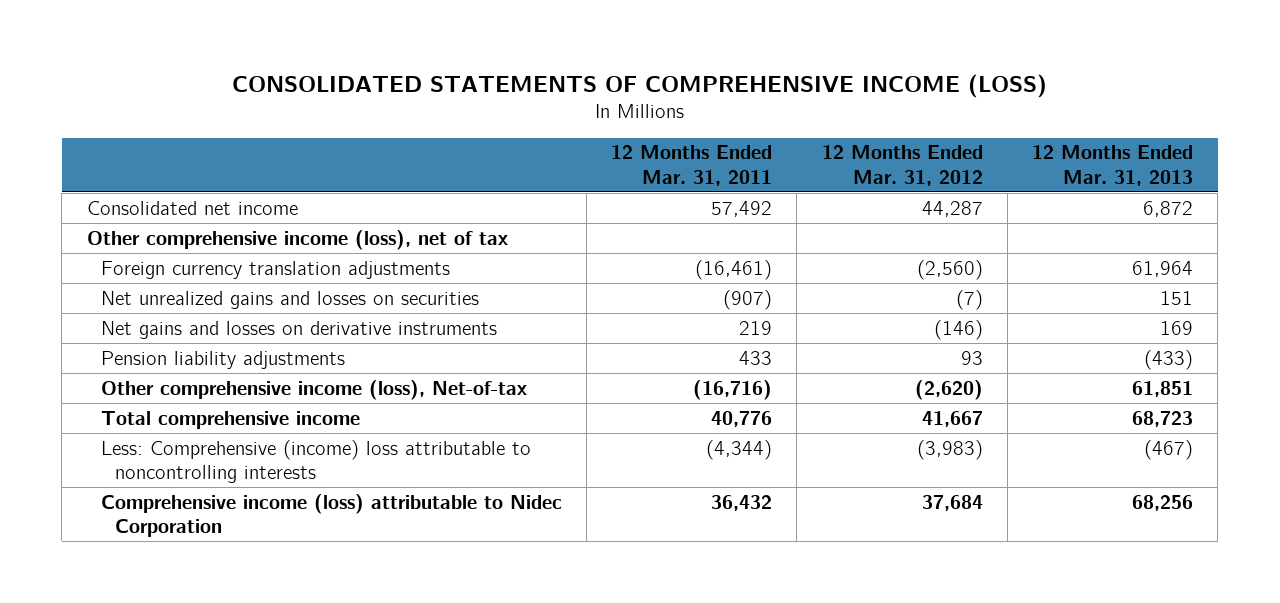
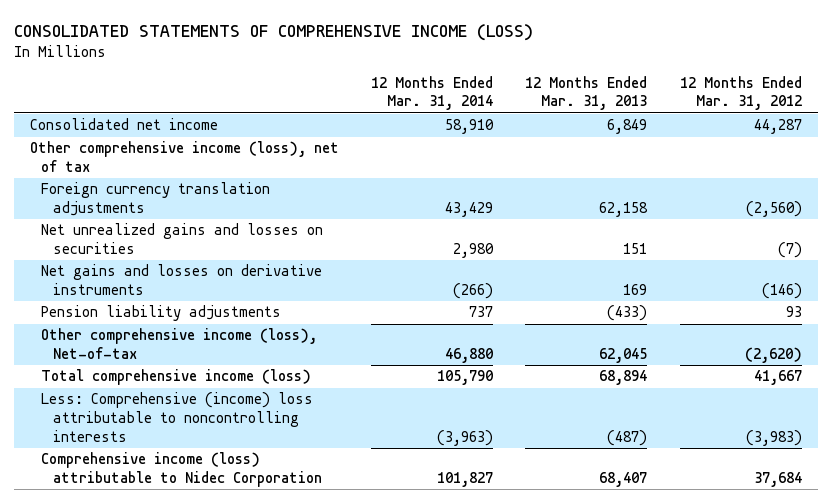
- | 12 Months Ended Mar. 31, 2011 | 12 Months Ended Mar. 31, 2012 | 12 Months Ended Mar. 31, 2013
+ | 12 Months Ended Mar. 31, 2014 | 12 Months Ended Mar. 31, 2013 | 12 Months Ended Mar. 31, 2012
- Consolidated net income | 57,492 | 44,287 | 6,872
+ Consolidated net income | 58,910 | 6,849 | 44,287
- Foreign currency translation adjustments | (16,461) | (2,560) | 61,964
+ Foreign currency translation adjustments | 43,429 | 62,158 | (2,560)
- Other comprehensive income (loss), Net-of-tax | (16,716) | (2,620) | 61,851
- Total comprehensive income | 40,776 | 41,667 | 68,723
- Less: Comprehensive (income) loss attributable to noncontrolling interests | (4,344) | (3,983) | (467)
- Comprehensive income (loss) attributable to Nidec Corporation | 36,432 | 37,684 | 68,256
+ Other comprehensive income (loss), Net-of-tax | 46,880 | 62,045 | (2,620)
+ Total comprehensive income (loss) | 105,790 | 68,894 | 41,667
+ Less: Comprehensive (income) loss attributable to noncontrolling interests | (3,963) | (487) | (3,983)
+ Comprehensive income (loss) attributable to Nidec Corporation | 101,827 | 68,407 | 37,684

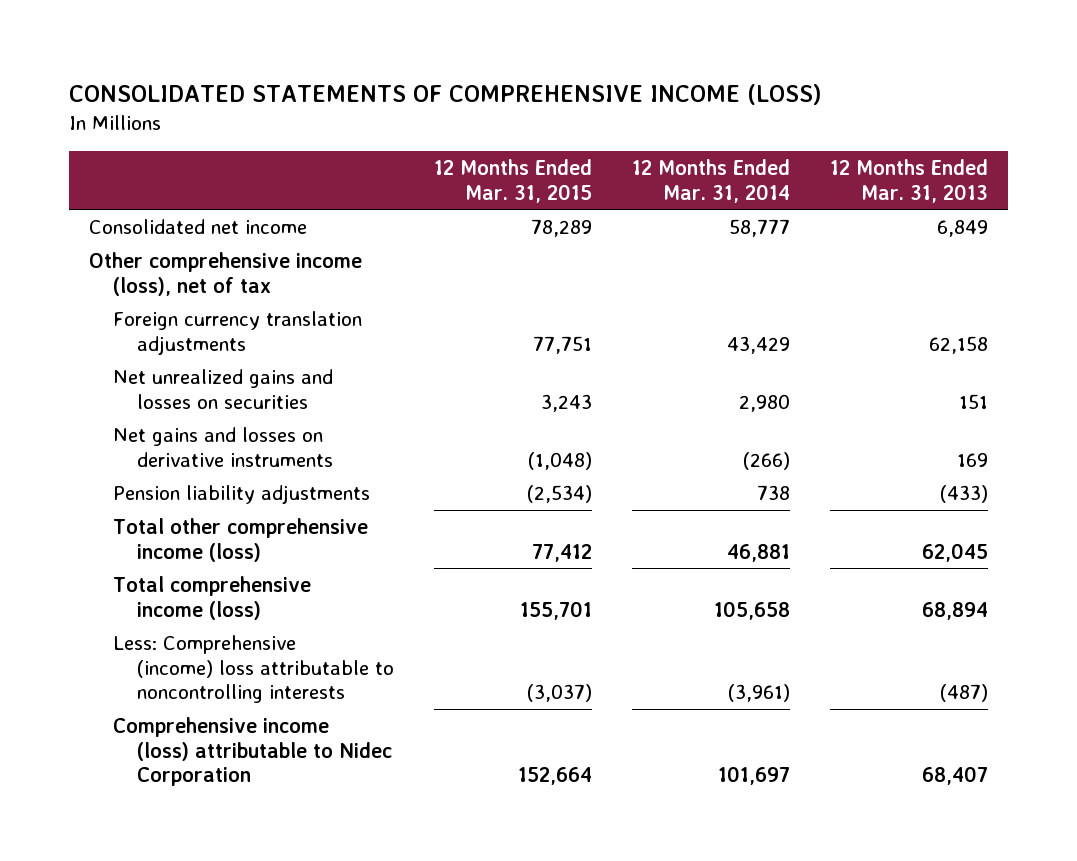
- | 12 Months Ended Mar. 31, 2014 | 12 Months Ended Mar. 31, 2013 | 12 Months Ended Mar. 31, 2012
+ | 12 Months Ended Mar. 31, 2015 | 12 Months Ended Mar. 31, 2014 | 12 Months Ended Mar. 31, 2013
- Consolidated net income | 58,910 | 6,849 | 44,287
+ Consolidated net income | 78,289 | 58,777 | 6,849
- Pension liability adjustments | 737 | (433) | 93
- Other comprehensive income (loss), Net-of-tax | 46,880 | 62,045 | (2,620)
- Total comprehensive income (loss) | 105,790 | 68,894 | 41,667
- Less: Comprehensive (income) loss attributable to noncontrolling interests | (3,963) | (487) | (3,983)
- Comprehensive income (loss) attributable to Nidec Corporation | 101,827 | 68,407 | 37,684
+ Pension liability adjustments | (2,534) | 738 | (433)
+ Total other comprehensive income (loss) | 77,412 | 46,881 | 62,045
+ Total comprehensive income (loss) | 155,701 | 105,658 | 68,894
+ Less: Comprehensive (income) loss attributable to noncontrolling interests | (3,037) | (3,961) | (487)
+ Comprehensive income (loss) attributable to Nidec Corporation | 152,664 | 101,697 | 68,407

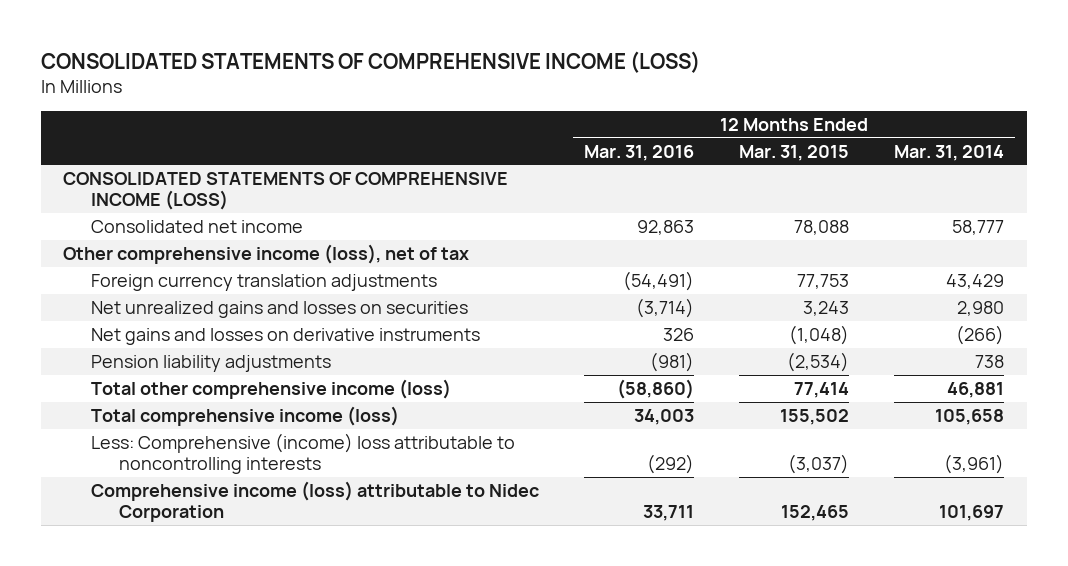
- | 12 Months Ended Mar. 31, 2015 | 12 Months Ended Mar. 31, 2014 | 12 Months Ended Mar. 31, 2013
+ | 12 Months Ended Mar. 31, 2016 | 12 Months Ended Mar. 31, 2015 | 12 Months Ended Mar. 31, 2014
- Consolidated net income | 78,289 | 58,777 | 6,849
+ CONSOLIDATED STATEMENTS OF COMPREHENSIVE INCOME (LOSS)
+ Consolidated net income | 92,863 | 78,088 | 58,777
- Foreign currency translation adjustments | 77,751 | 43,429 | 62,158
+ Foreign currency translation adjustments | (54,491) | 77,753 | 43,429
- Total other comprehensive income (loss) | 77,412 | 46,881 | 62,045
- Total comprehensive income (loss) | 155,701 | 105,658 | 68,894
+ Total other comprehensive income (loss) | (58,860) | 77,414 | 46,881
+ Total comprehensive income (loss) | 34,003 | 155,502 | 105,658
- Comprehensive income (loss) attributable to Nidec Corporation | 152,664 | 101,697 | 68,407
+ Comprehensive income (loss) attributable to Nidec Corporation | 33,711 | 152,465 | 101,697

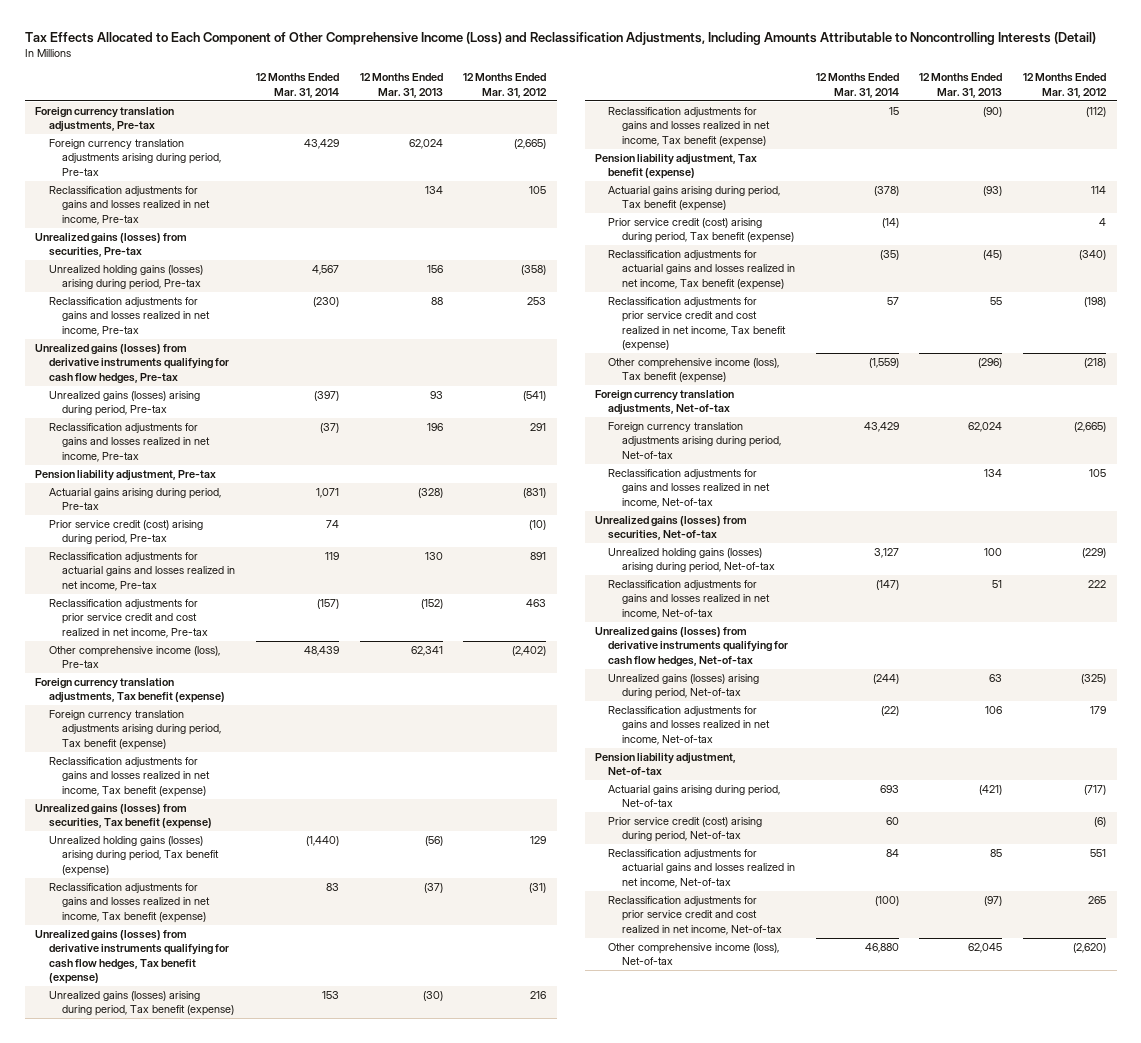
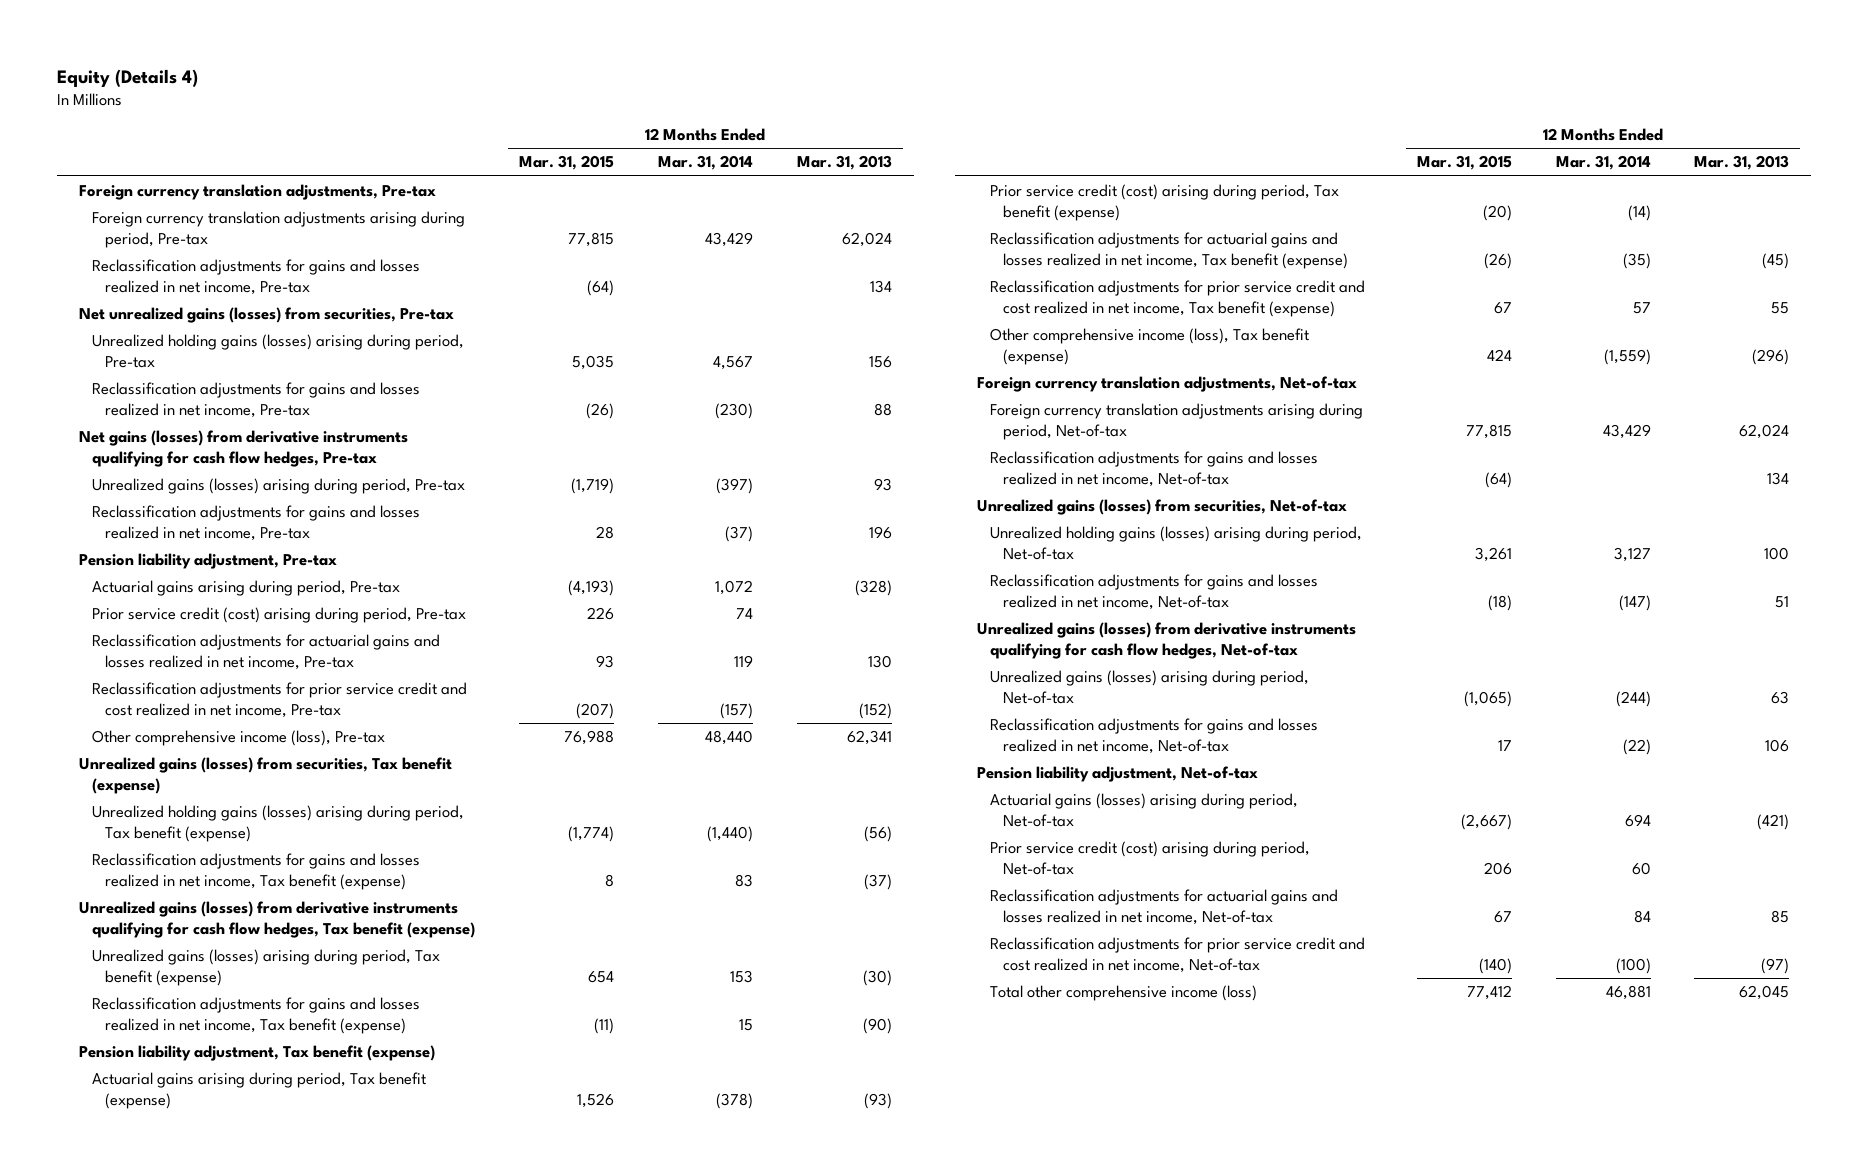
- Tax Effects Allocated to Each Component of Other Comprehensive Income (Loss) and Reclassification Adjustments, Including Amounts Attributable to Noncontrolling Interests (Detail)
+ Equity (Details 4)
- | 12 Months Ended Mar. 31, 2014 | 12 Months Ended Mar. 31, 2013 | 12 Months Ended Mar. 31, 2012
+ | 12 Months Ended Mar. 31, 2015 | 12 Months Ended Mar. 31, 2014 | 12 Months Ended Mar. 31, 2013
- Unrealized gains (losses) from securities, Pre-tax
+ Net unrealized gains (losses) from securities, Pre-tax
- Unrealized gains (losses) from derivative instruments qualifying for cash flow hedges, Pre-tax
+ Net gains (losses) from derivative instruments qualifying for cash flow hedges, Pre-tax
- Actuarial gains arising during period, Pre-tax | 1,071 | (328) | (831)
+ Actuarial gains arising during period, Pre-tax | (4,193) | 1,072 | (328)
- Other comprehensive income (loss), Pre-tax | 48,439 | 62,341 | (2,402)
- Foreign currency translation adjustments, Tax benefit (expense)
- Foreign currency translation adjustments arising during period, Tax benefit (expense)
- Reclassification adjustments for gains and losses realized in net income, Tax benefit (expense)
+ Other comprehensive income (loss), Pre-tax | 76,988 | 48,440 | 62,341
- Actuarial gains arising during period, Net-of-tax | 693 | (421) | (717)
+ Actuarial gains (losses) arising during period, Net-of-tax | (2,667) | 694 | (421)
- Other comprehensive income (loss), Net-of-tax | 46,880 | 62,045 | (2,620)
+ Total other comprehensive income (loss) | 77,412 | 46,881 | 62,045

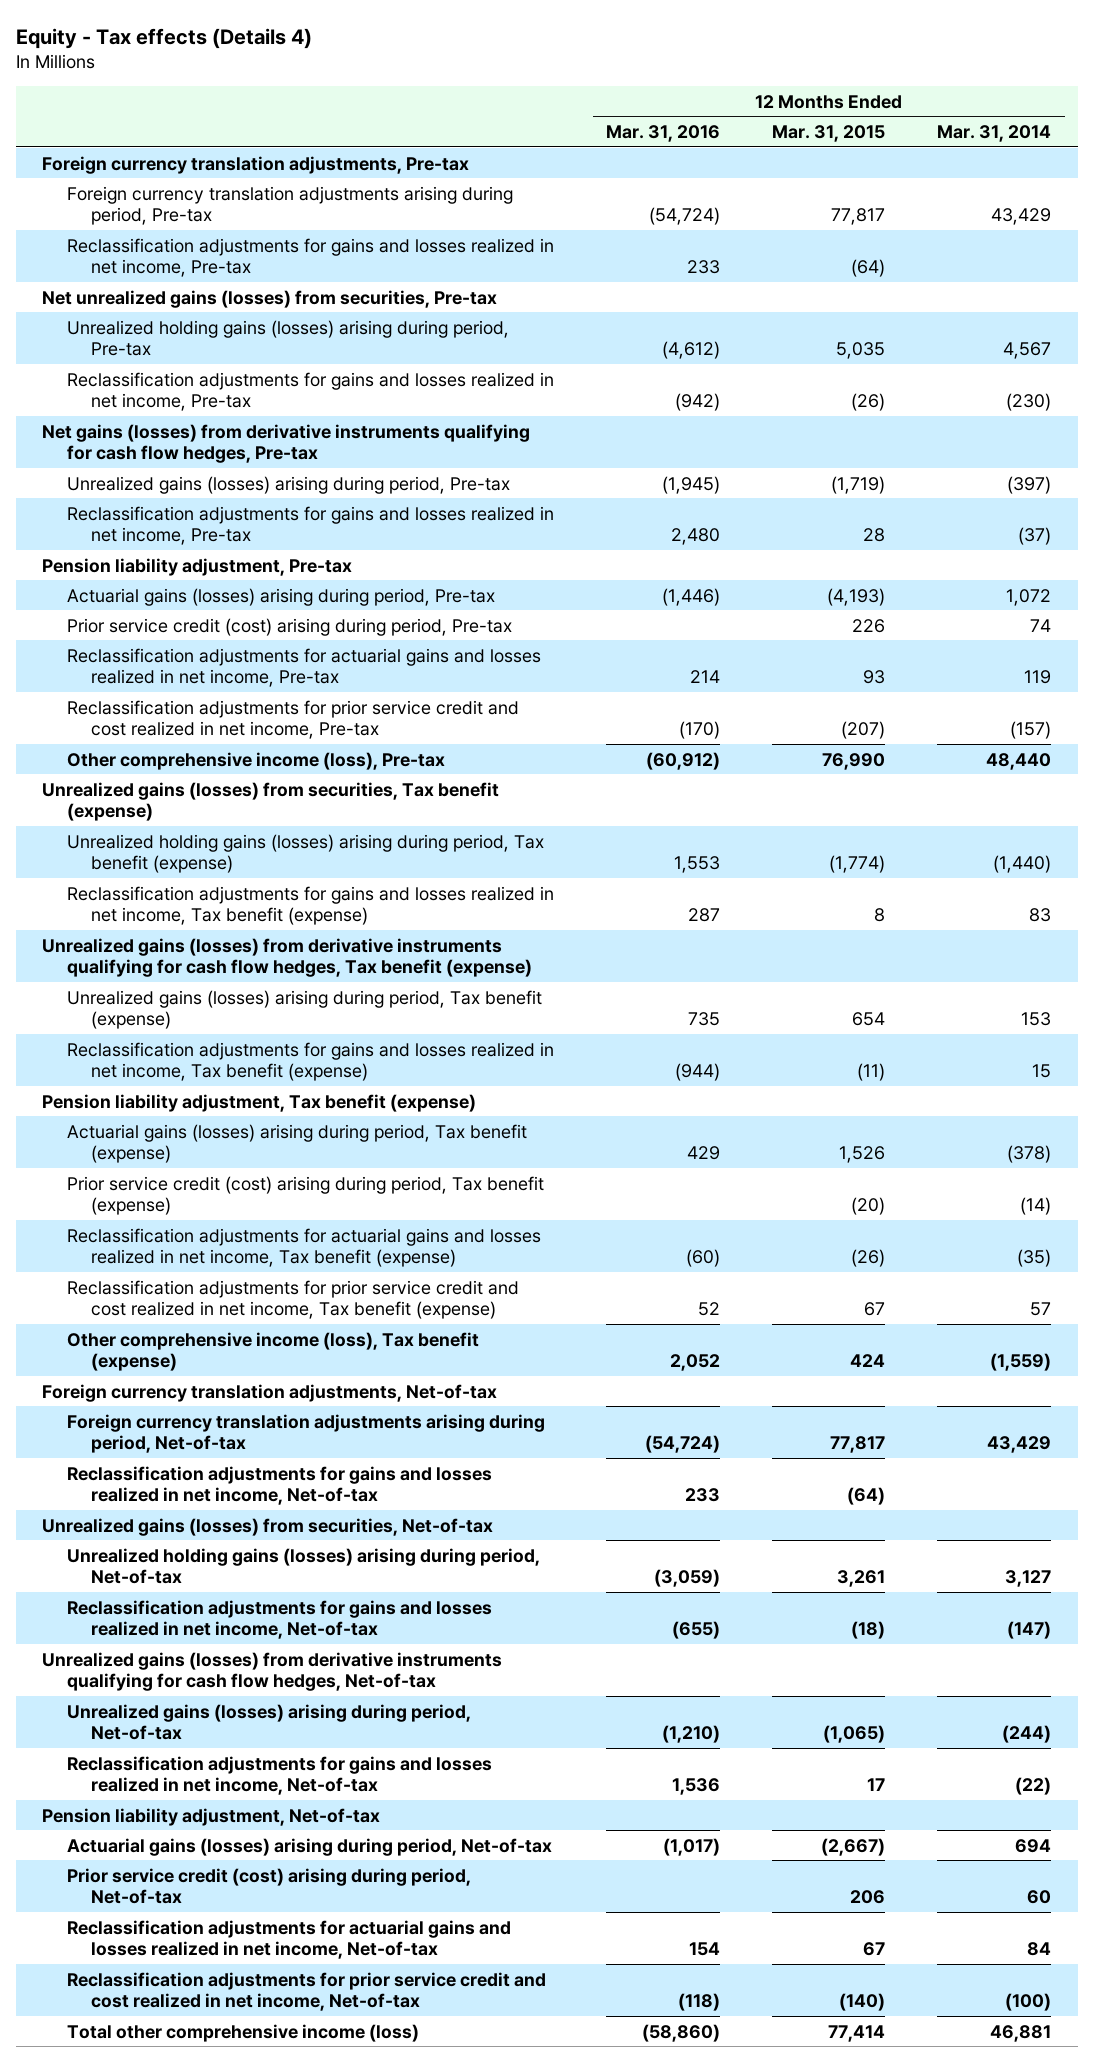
- Equity (Details 4)
+ Equity - Tax effects (Details 4)
- | 12 Months Ended Mar. 31, 2015 | 12 Months Ended Mar. 31, 2014 | 12 Months Ended Mar. 31, 2013
+ | 12 Months Ended Mar. 31, 2016 | 12 Months Ended Mar. 31, 2015 | 12 Months Ended Mar. 31, 2014
- Foreign currency translation adjustments arising during period, Pre-tax | 77,815 | 43,429 | 62,024
+ Foreign currency translation adjustments arising during period, Pre-tax | (54,724) | 77,817 | 43,429
- Actuarial gains arising during period, Pre-tax | (4,193) | 1,072 | (328)
+ Actuarial gains (losses) arising during period, Pre-tax | (1,446) | (4,193) | 1,072
- Other comprehensive income (loss), Pre-tax | 76,988 | 48,440 | 62,341
+ Other comprehensive income (loss), Pre-tax | (60,912) | 76,990 | 48,440
- Actuarial gains arising during period, Tax benefit (expense) | 1,526 | (378) | (93)
+ Actuarial gains (losses) arising during period, Tax benefit (expense) | 429 | 1,526 | (378)
- Foreign currency translation adjustments arising during period, Net-of-tax | 77,815 | 43,429 | 62,024
+ Foreign currency translation adjustments arising during period, Net-of-tax | (54,724) | 77,817 | 43,429
- Total other comprehensive income (loss) | 77,412 | 46,881 | 62,045
+ Total other comprehensive income (loss) | (58,860) | 77,414 | 46,881

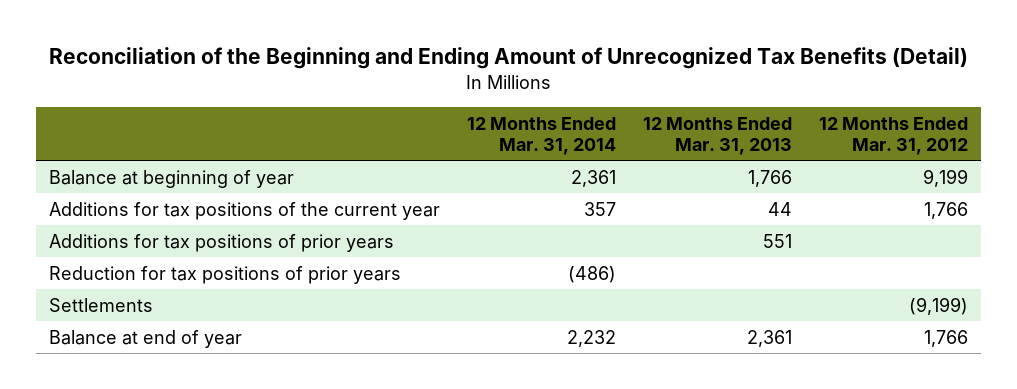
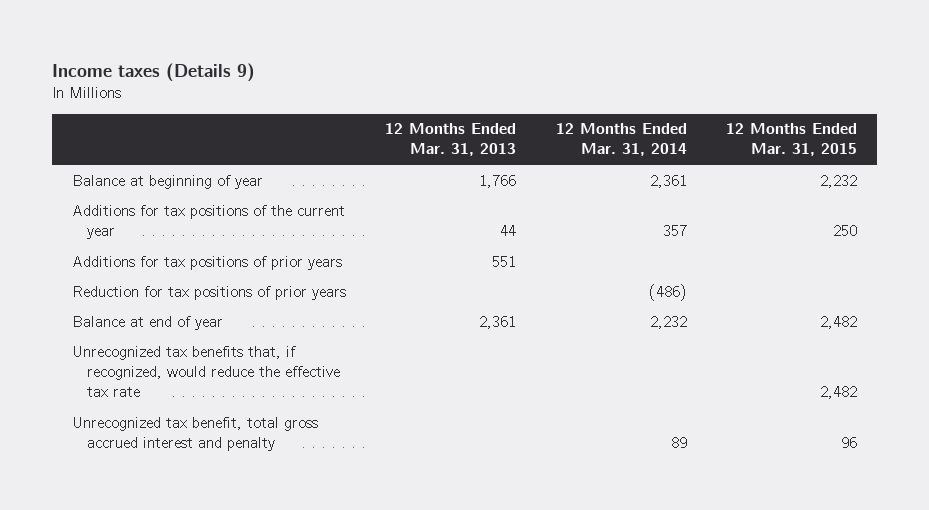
- Reconciliation of the Beginning and Ending Amount of Unrecognized Tax Benefits (Detail)
+ Income taxes (Details 9)
- | 12 Months Ended Mar. 31, 2014 | 12 Months Ended Mar. 31, 2013 | 12 Months Ended Mar. 31, 2012
+ | 12 Months Ended Mar. 31, 2013 | 12 Months Ended Mar. 31, 2014 | 12 Months Ended Mar. 31, 2015
- Settlements | | | (9,199)
+ Unrecognized tax benefits that, if recognized, would reduce the effective tax rate | | | 2,482
+ Unrecognized tax benefit, total gross accrued interest and penalty | | 89 | 96

